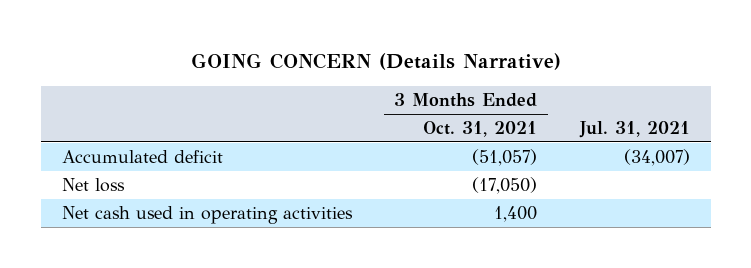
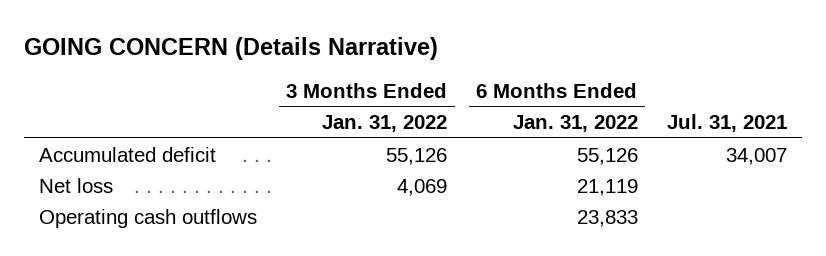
- | 3 Months Ended Oct. 31, 2021 | Jul. 31, 2021
+ | 3 Months Ended Jan. 31, 2022 | 6 Months Ended Jan. 31, 2022 | Jul. 31, 2021
- Accumulated deficit | (51,057) | (34,007)
+ Accumulated deficit | 55,126 | 55,126 | 34,007
- Net cash used in operating activities | 1,400 |
+ Operating cash outflows | | 23,833 |

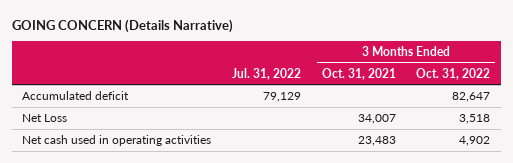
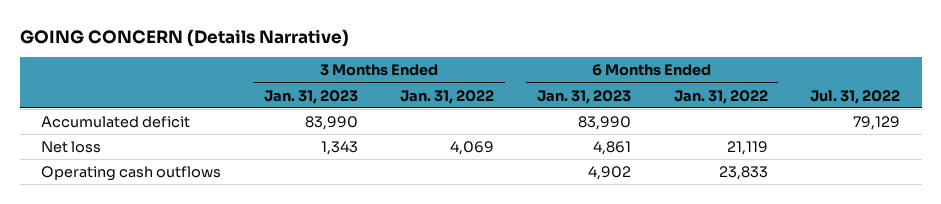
- | Jul. 31, 2022 | 3 Months Ended Oct. 31, 2021 | 3 Months Ended Oct. 31, 2022
+ | 3 Months Ended Jan. 31, 2023 | 3 Months Ended Jan. 31, 2022 | 6 Months Ended Jan. 31, 2023 | 6 Months Ended Jan. 31, 2022 | Jul. 31, 2022
- Net Loss | | 34,007 | 3,518
- Net cash used in operating activities | | 23,483 | 4,902
+ Net loss | 1,343 | 4,069 | 4,861 | 21,119 |
+ Operating cash outflows | | | 4,902 | 23,833 |

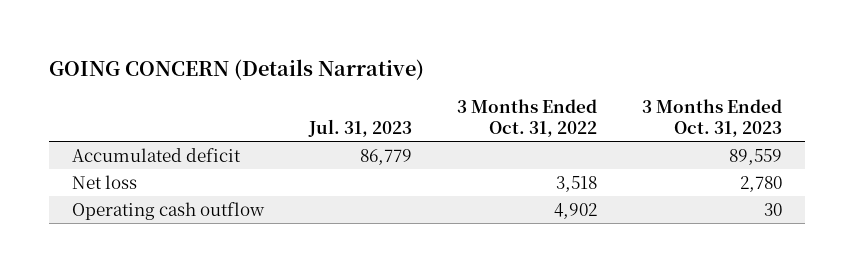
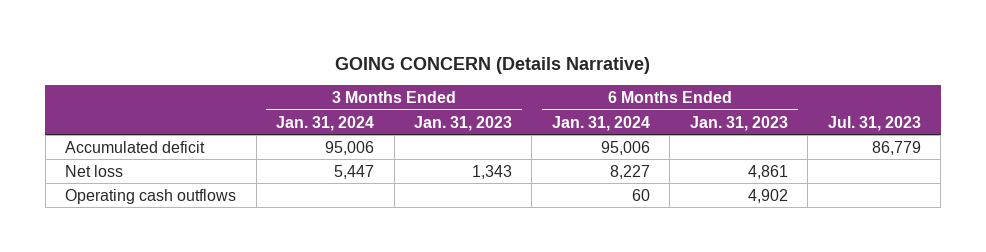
- | Jul. 31, 2023 | 3 Months Ended Oct. 31, 2022 | 3 Months Ended Oct. 31, 2023
+ | 3 Months Ended Jan. 31, 2024 | 3 Months Ended Jan. 31, 2023 | 6 Months Ended Jan. 31, 2024 | 6 Months Ended Jan. 31, 2023 | Jul. 31, 2023
- Operating cash outflow | | 4,902 | 30
+ Operating cash outflows | | | 60 | 4,902 |

